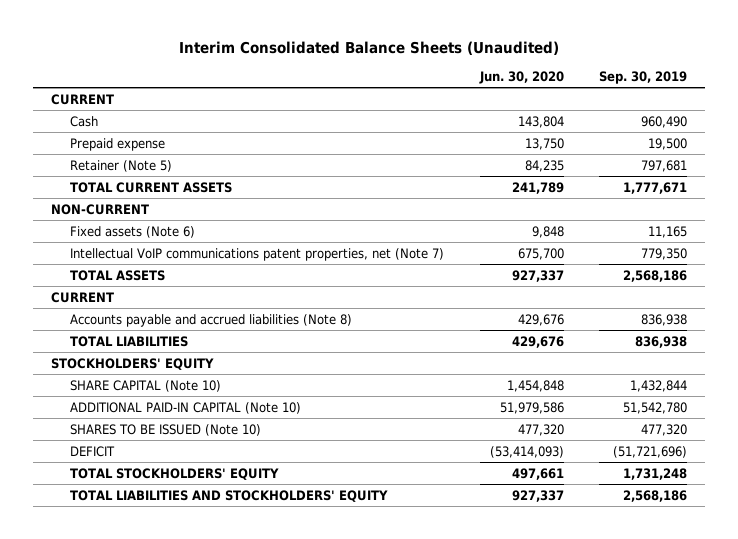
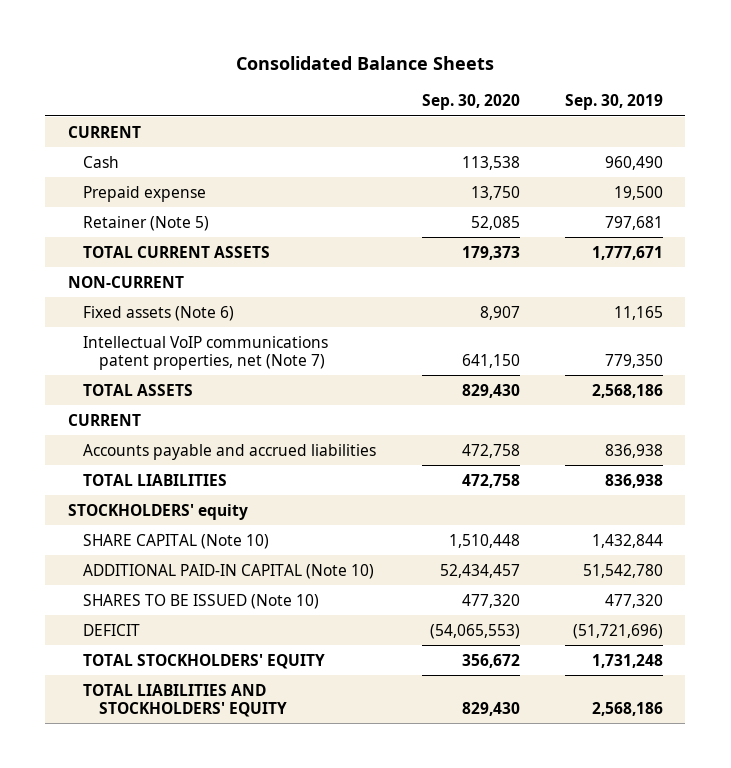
- Interim Consolidated Balance Sheets (Unaudited)
+ Consolidated Balance Sheets
- | Jun. 30, 2020 | Sep. 30, 2019
+ | Sep. 30, 2020 | Sep. 30, 2019
- Accounts payable and accrued liabilities (Note 8) | 429,676 | 836,938
+ Accounts payable and accrued liabilities | 472,758 | 836,938
- STOCKHOLDERS' EQUITY
+ STOCKHOLDERS' equity

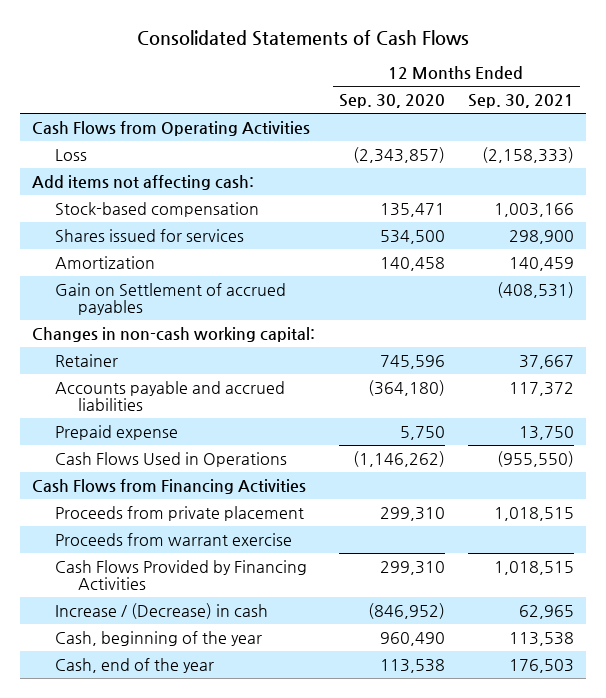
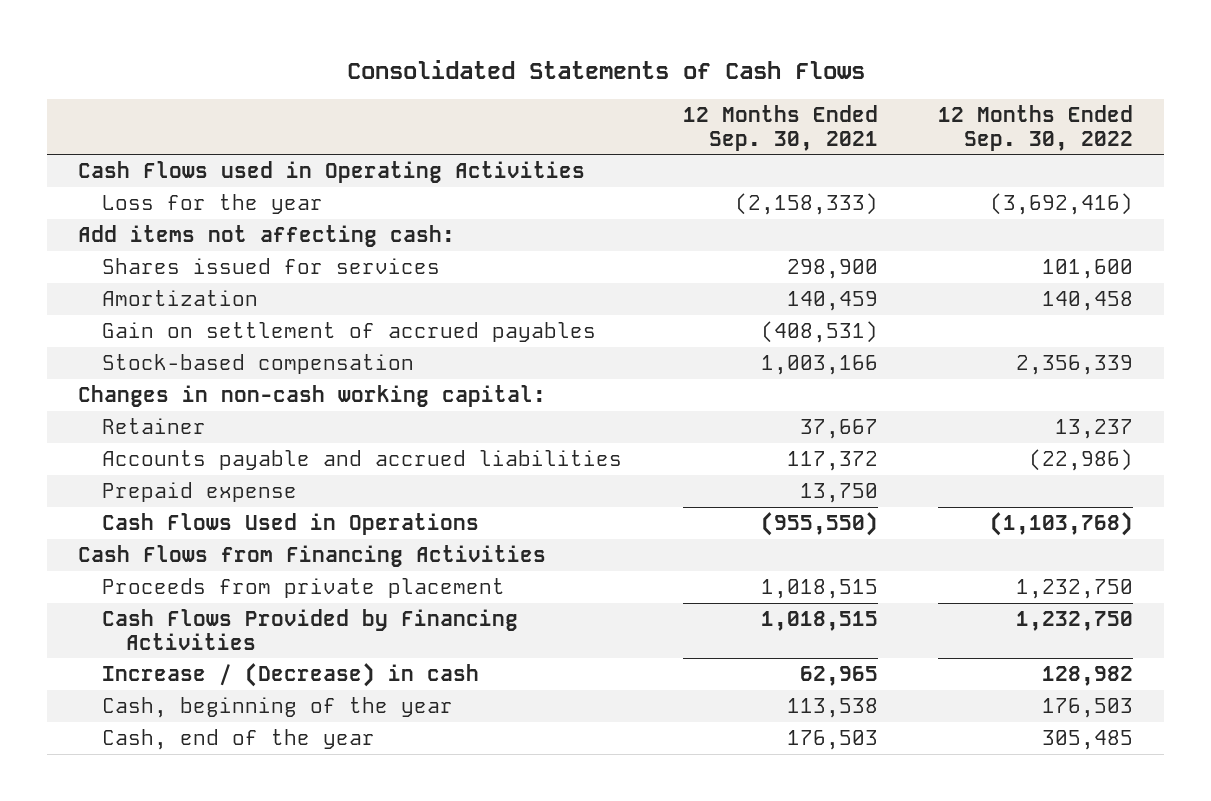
- | 12 Months Ended Sep. 30, 2020 | 12 Months Ended Sep. 30, 2021
+ | 12 Months Ended Sep. 30, 2021 | 12 Months Ended Sep. 30, 2022
- Cash Flows from Operating Activities
- Loss | (2,343,857) | (2,158,333)
+ Cash Flows used in Operating Activities
+ Loss for the year | (2,158,333) | (3,692,416)
- Gain on Settlement of accrued payables | | (408,531)
+ Gain on settlement of accrued payables | (408,531) |
moved down: Stock-based compensation | 1,003,166 | 2,356,339
- Proceeds from warrant exercise

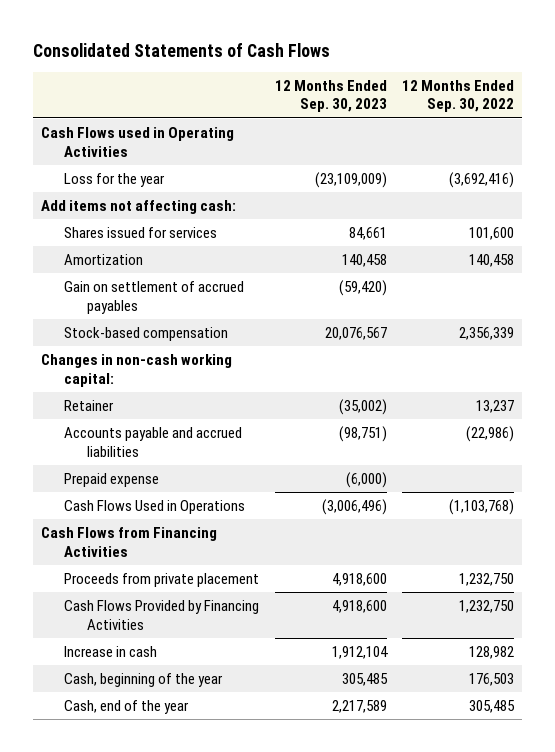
- | 12 Months Ended Sep. 30, 2021 | 12 Months Ended Sep. 30, 2022
+ | 12 Months Ended Sep. 30, 2023 | 12 Months Ended Sep. 30, 2022
- Increase / (Decrease) in cash | 62,965 | 128,982
+ Increase in cash | 1,912,104 | 128,982

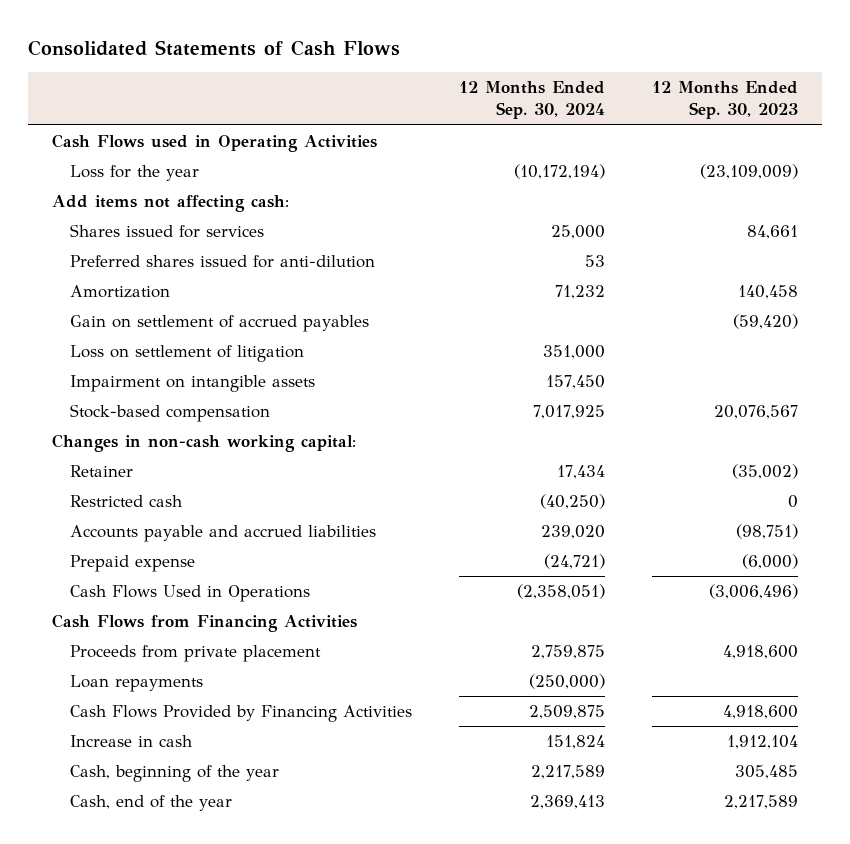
- | 12 Months Ended Sep. 30, 2023 | 12 Months Ended Sep. 30, 2022
+ | 12 Months Ended Sep. 30, 2024 | 12 Months Ended Sep. 30, 2023
+ Preferred shares issued for anti-dilution | 53 |
+ Loss on settlement of litigation | 351,000 |
+ Impairment on intangible assets | 157,450 |
+ Restricted cash | (40,250) | 0
+ Loan repayments | (250,000) |

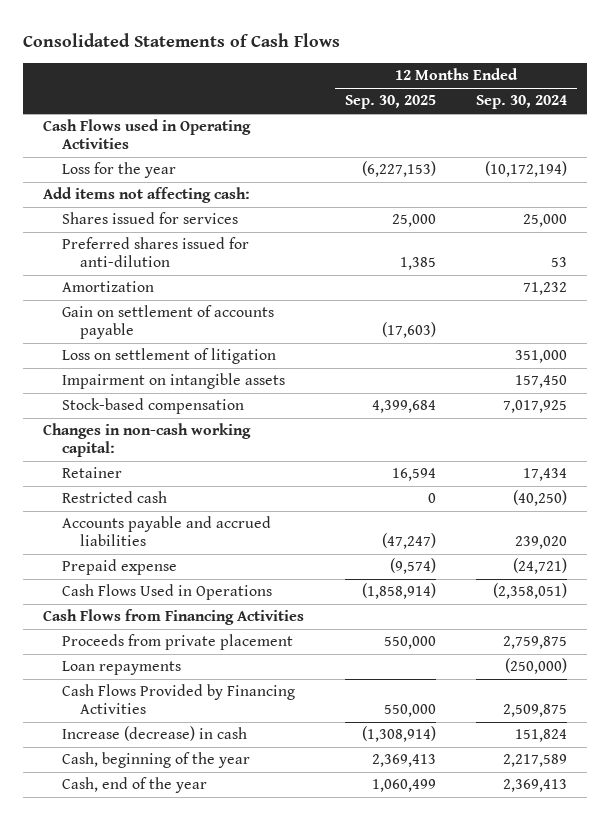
- | 12 Months Ended Sep. 30, 2024 | 12 Months Ended Sep. 30, 2023
+ | 12 Months Ended Sep. 30, 2025 | 12 Months Ended Sep. 30, 2024
- Gain on settlement of accrued payables | | (59,420)
+ Gain on settlement of accounts payable | (17,603) |
- Increase in cash | 151,824 | 1,912,104
+ Increase (decrease) in cash | (1,308,914) | 151,824

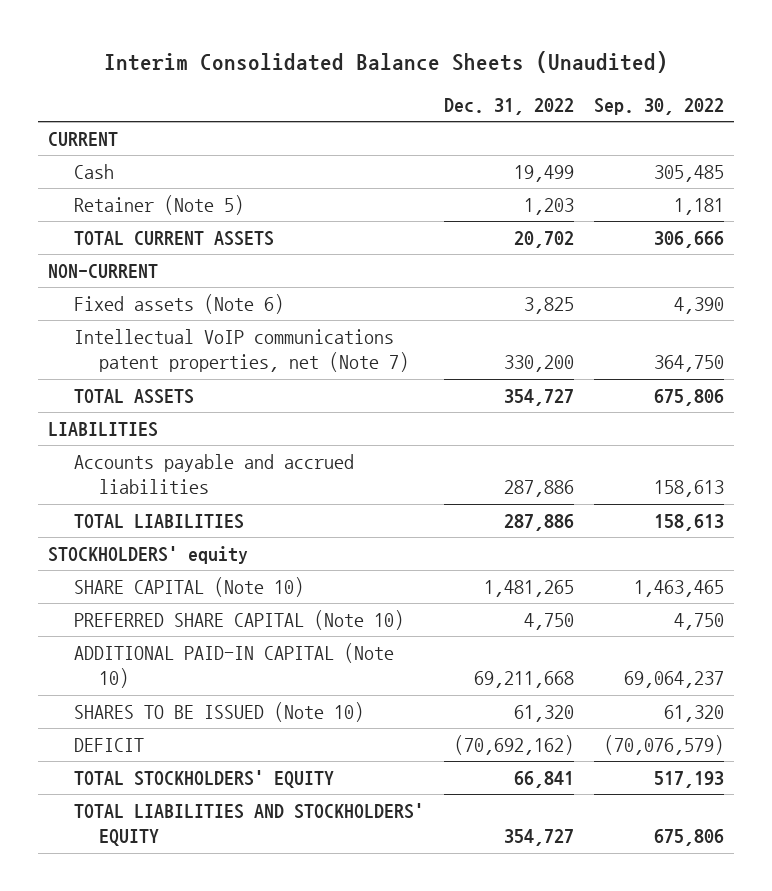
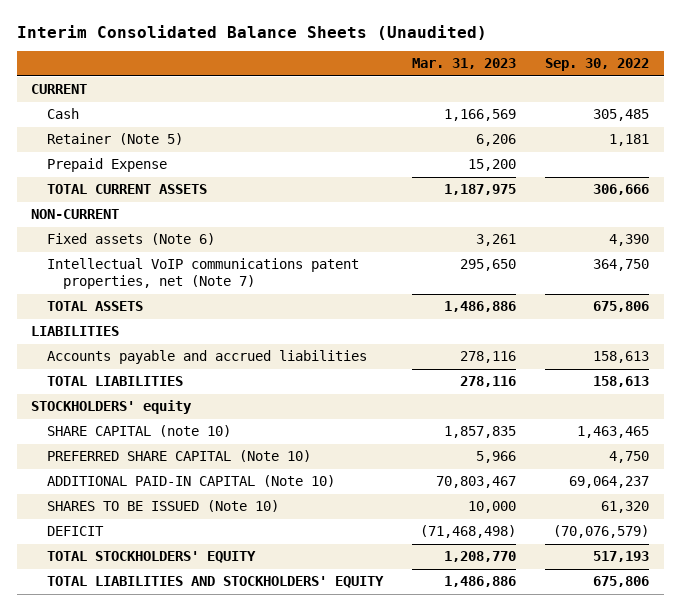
- | Dec. 31, 2022 | Sep. 30, 2022
+ | Mar. 31, 2023 | Sep. 30, 2022
+ Prepaid Expense | 15,200 |
- SHARE CAPITAL (Note 10) | 1,481,265 | 1,463,465
+ SHARE CAPITAL (note 10) | 1,857,835 | 1,463,465

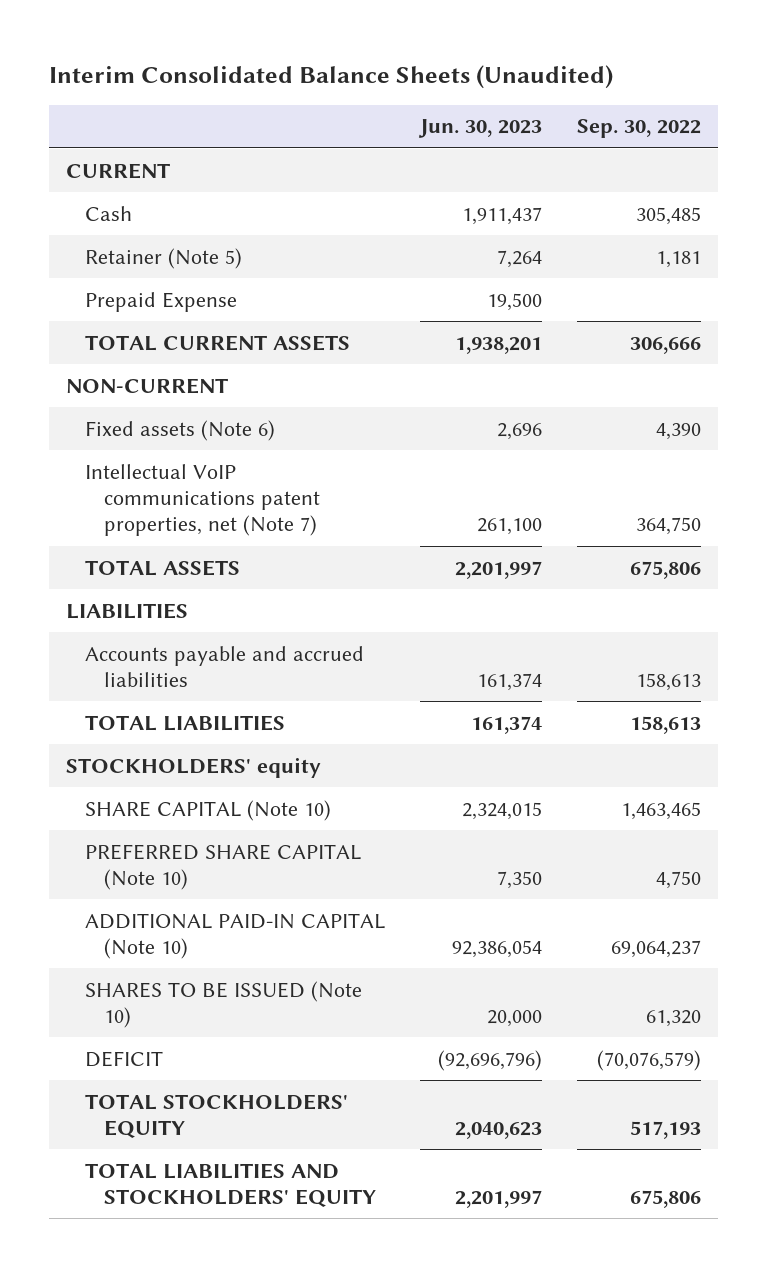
- | Mar. 31, 2023 | Sep. 30, 2022
+ | Jun. 30, 2023 | Sep. 30, 2022
- SHARE CAPITAL (note 10) | 1,857,835 | 1,463,465
+ SHARE CAPITAL (Note 10) | 2,324,015 | 1,463,465

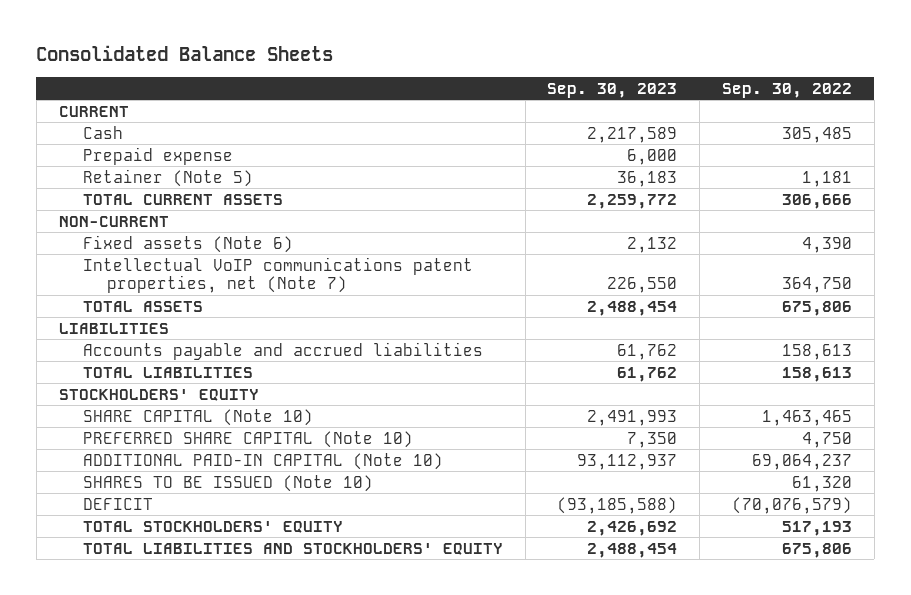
- Interim Consolidated Balance Sheets (Unaudited)
+ Consolidated Balance Sheets
- | Jun. 30, 2023 | Sep. 30, 2022
+ | Sep. 30, 2023 | Sep. 30, 2022
+ Prepaid expense | 6,000 |
- Prepaid Expense | 19,500 |
- STOCKHOLDERS' equity
+ STOCKHOLDERS' EQUITY

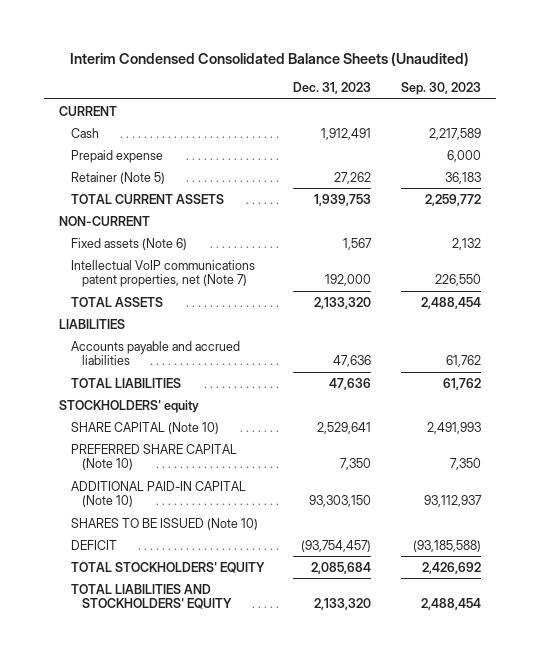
- Consolidated Balance Sheets
+ Interim Condensed Consolidated Balance Sheets (Unaudited)
- | Sep. 30, 2023 | Sep. 30, 2022
+ | Dec. 31, 2023 | Sep. 30, 2023
- STOCKHOLDERS' EQUITY
+ STOCKHOLDERS' equity

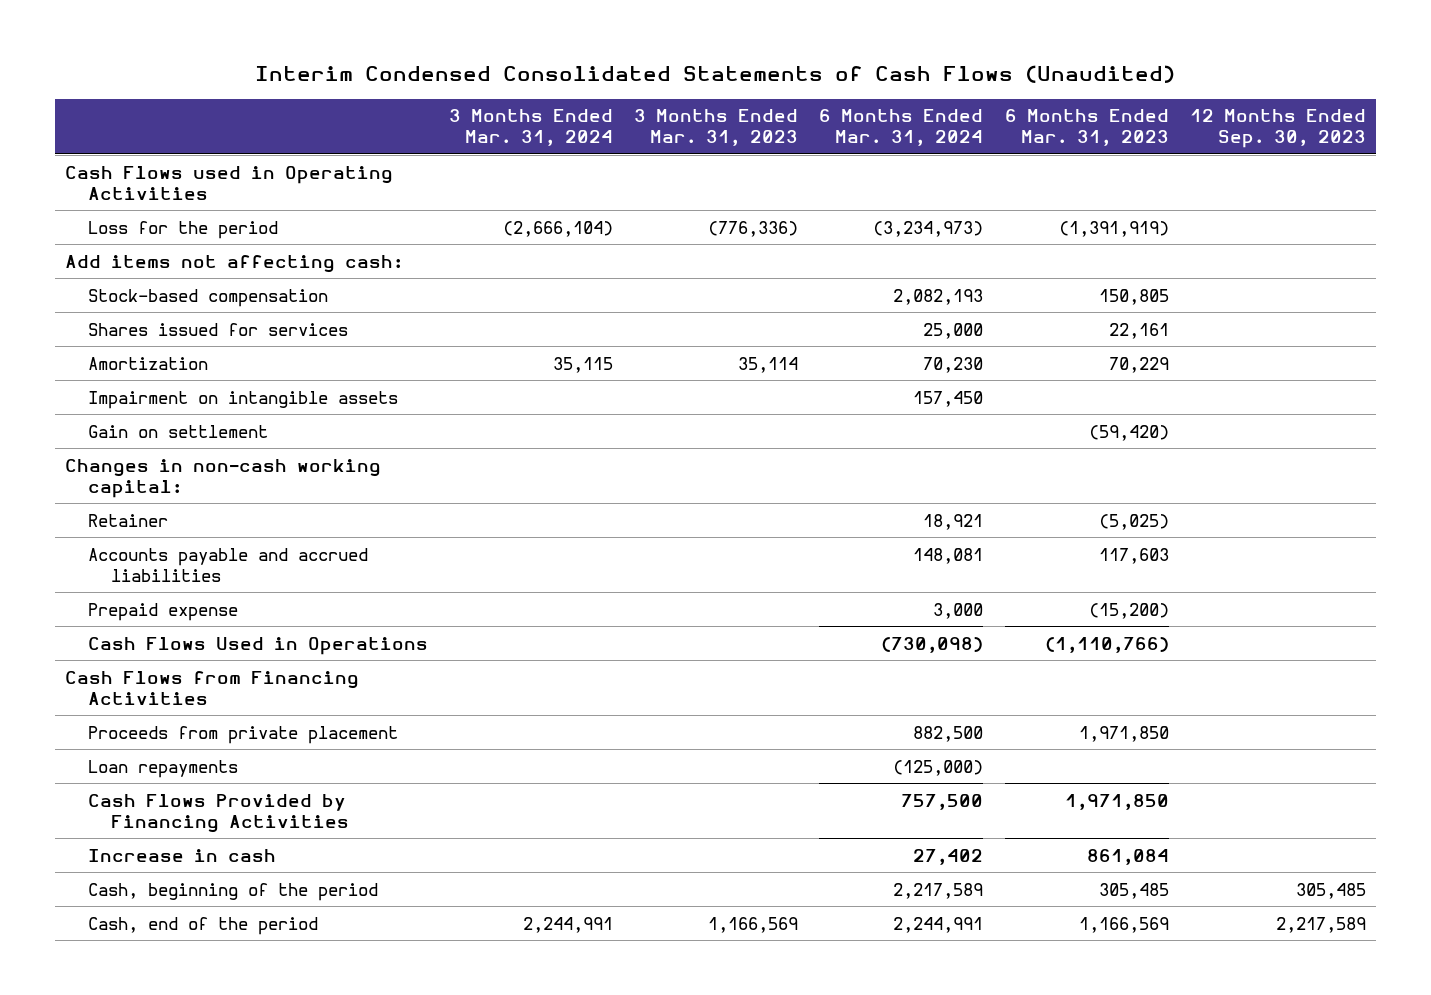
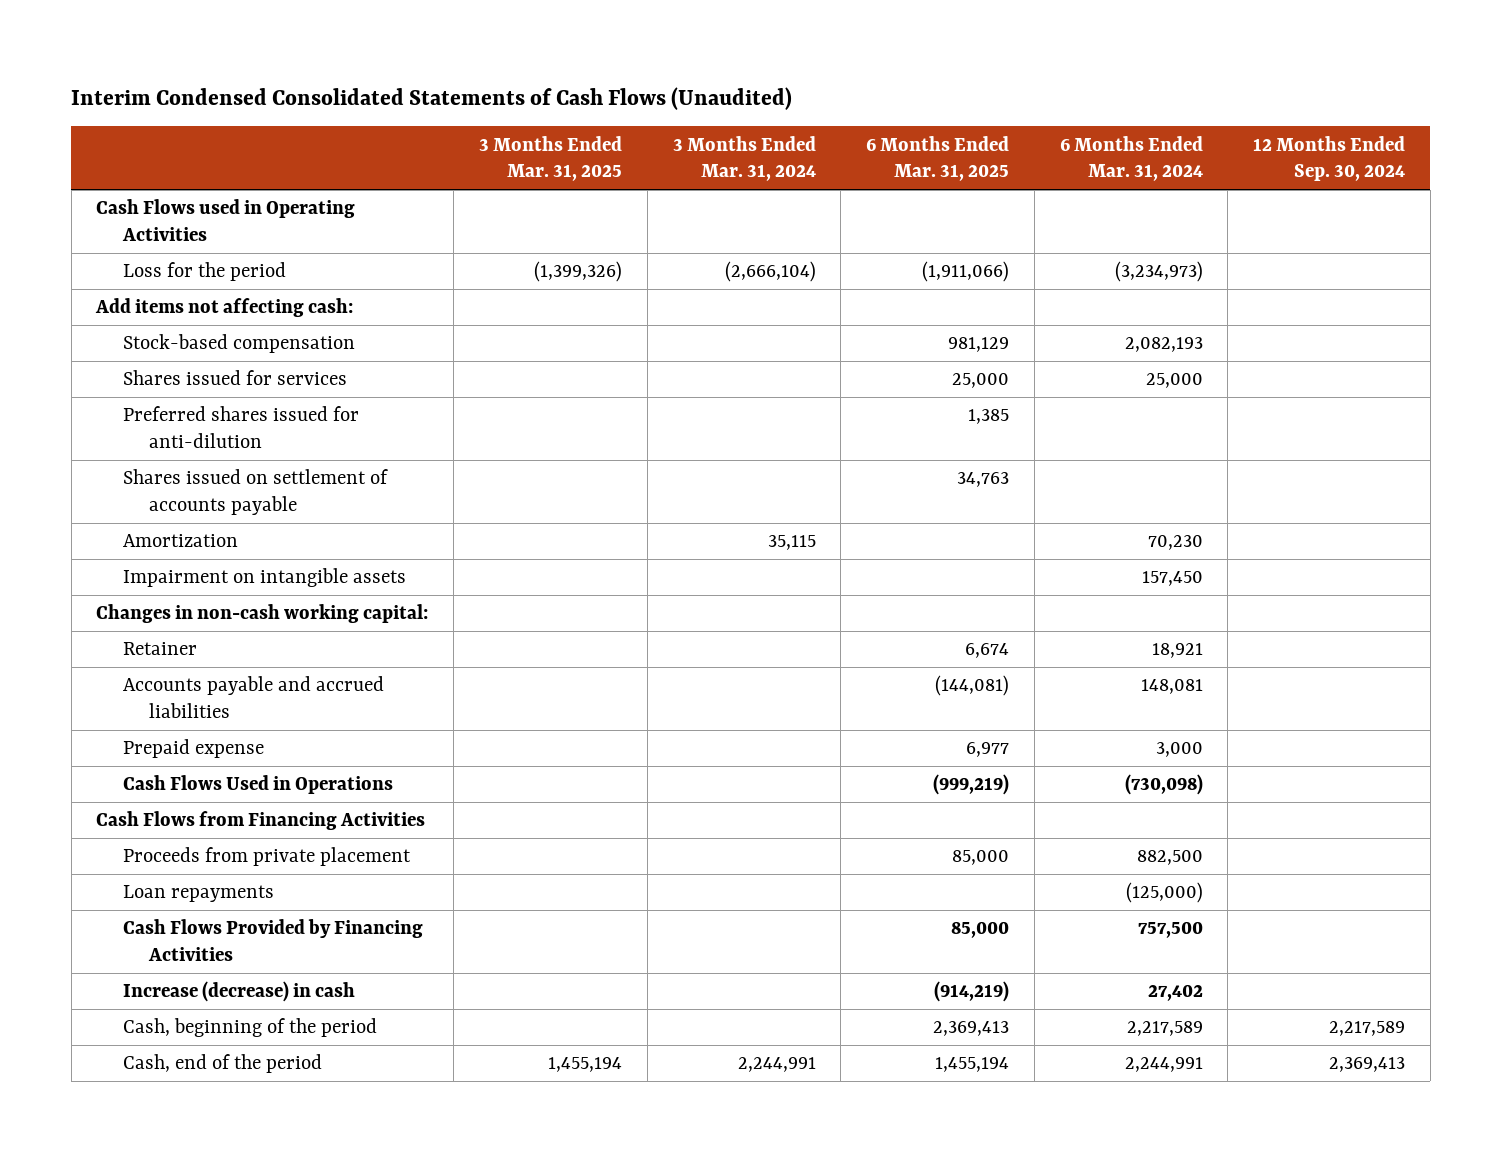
- | 3 Months Ended Mar. 31, 2024 | 3 Months Ended Mar. 31, 2023 | 6 Months Ended Mar. 31, 2024 | 6 Months Ended Mar. 31, 2023 | 12 Months Ended Sep. 30, 2023
+ | 3 Months Ended Mar. 31, 2025 | 3 Months Ended Mar. 31, 2024 | 6 Months Ended Mar. 31, 2025 | 6 Months Ended Mar. 31, 2024 | 12 Months Ended Sep. 30, 2024
+ Preferred shares issued for anti-dilution | | | 1,385 | |
+ Shares issued on settlement of accounts payable | | | 34,763 | |
- Gain on settlement | | | | (59,420) |
- Increase in cash | | | 27,402 | 861,084 |
+ Increase (decrease) in cash | | | (914,219) | 27,402 |

